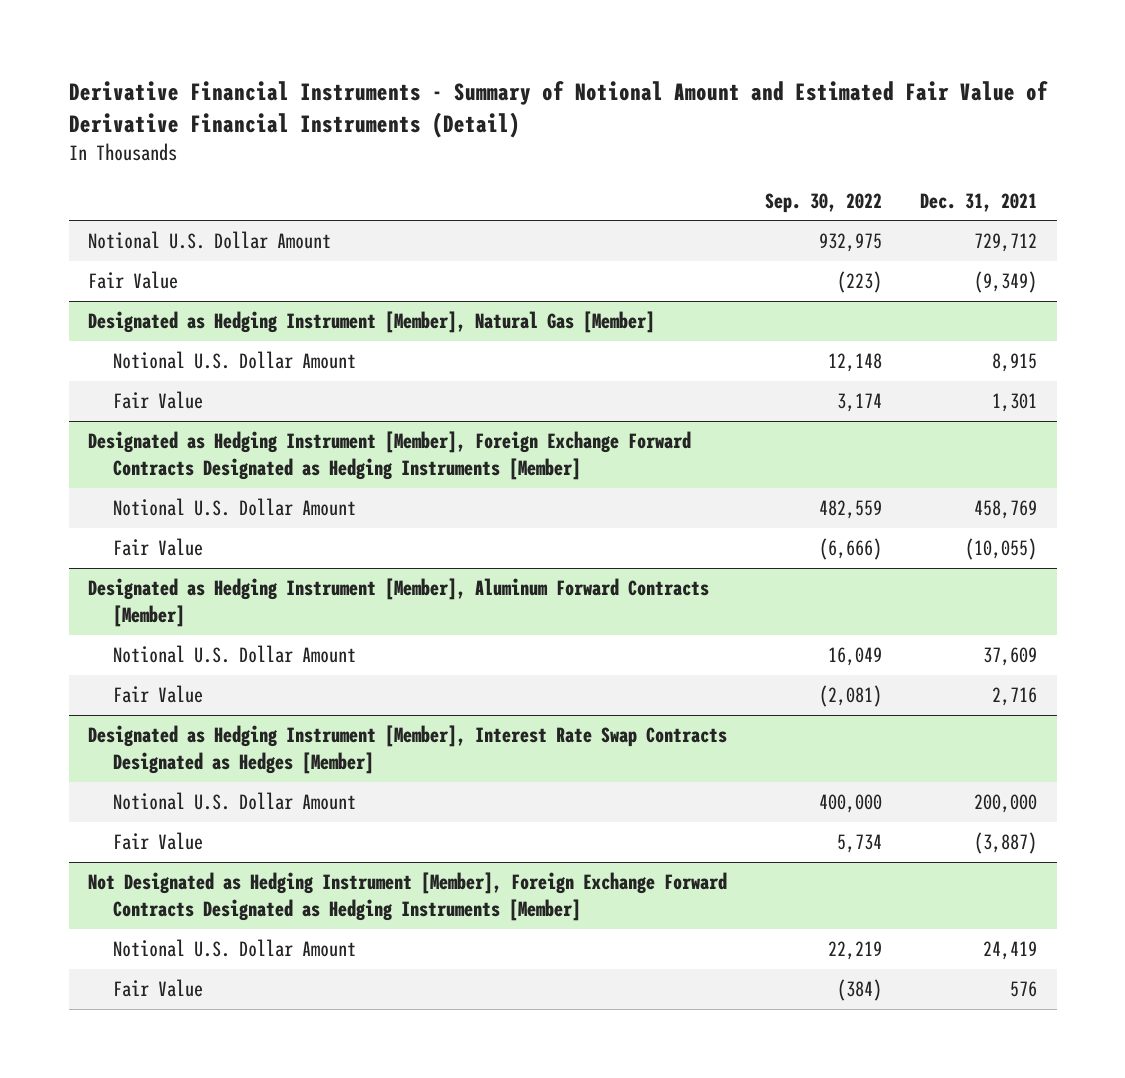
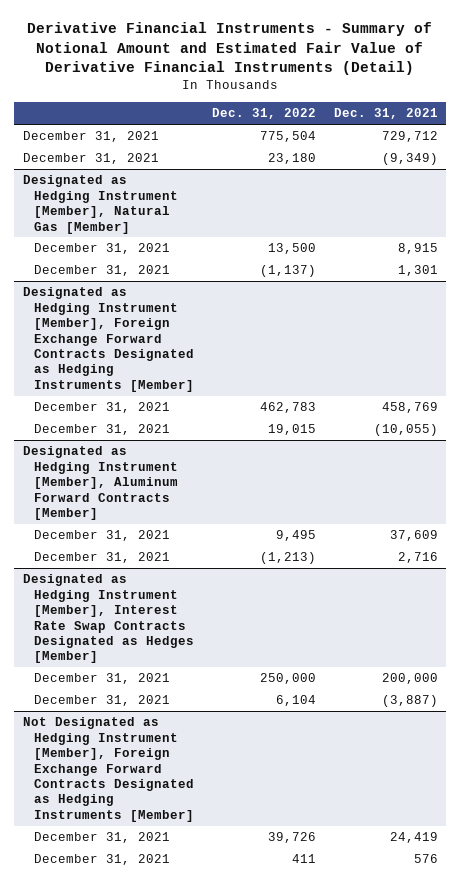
- | Sep. 30, 2022 | Dec. 31, 2021
+ | Dec. 31, 2022 | Dec. 31, 2021
- Notional U.S. Dollar Amount | 932,975 | 729,712
- Fair Value | (223) | (9,349)
+ December 31, 2021 | 775,504 | 729,712
+ December 31, 2021 | 23,180 | (9,349)
@ Designated as Hedging Instrument [Member], Natural Gas [Member]
- Notional U.S. Dollar Amount | 12,148 | 8,915
- Fair Value | 3,174 | 1,301
+ December 31, 2021 | 13,500 | 8,915
+ December 31, 2021 | (1,137) | 1,301
@ Designated as Hedging Instrument [Member], Foreign Exchange Forward Contracts Designated as Hedging Instruments [Member]
- Notional U.S. Dollar Amount | 482,559 | 458,769
- Fair Value | (6,666) | (10,055)
+ December 31, 2021 | 462,783 | 458,769
+ December 31, 2021 | 19,015 | (10,055)
@ Designated as Hedging Instrument [Member], Aluminum Forward Contracts [Member]
- Notional U.S. Dollar Amount | 16,049 | 37,609
- Fair Value | (2,081) | 2,716
+ December 31, 2021 | 9,495 | 37,609
+ December 31, 2021 | (1,213) | 2,716
@ Designated as Hedging Instrument [Member], Interest Rate Swap Contracts Designated as Hedges [Member]
- Notional U.S. Dollar Amount | 400,000 | 200,000
- Fair Value | 5,734 | (3,887)
+ December 31, 2021 | 250,000 | 200,000
+ December 31, 2021 | 6,104 | (3,887)
@ Not Designated as Hedging Instrument [Member], Foreign Exchange Forward Contracts Designated as Hedging Instruments [Member]
- Notional U.S. Dollar Amount | 22,219 | 24,419
- Fair Value | (384) | 576
+ December 31, 2021 | 39,726 | 24,419
+ December 31, 2021 | 411 | 576

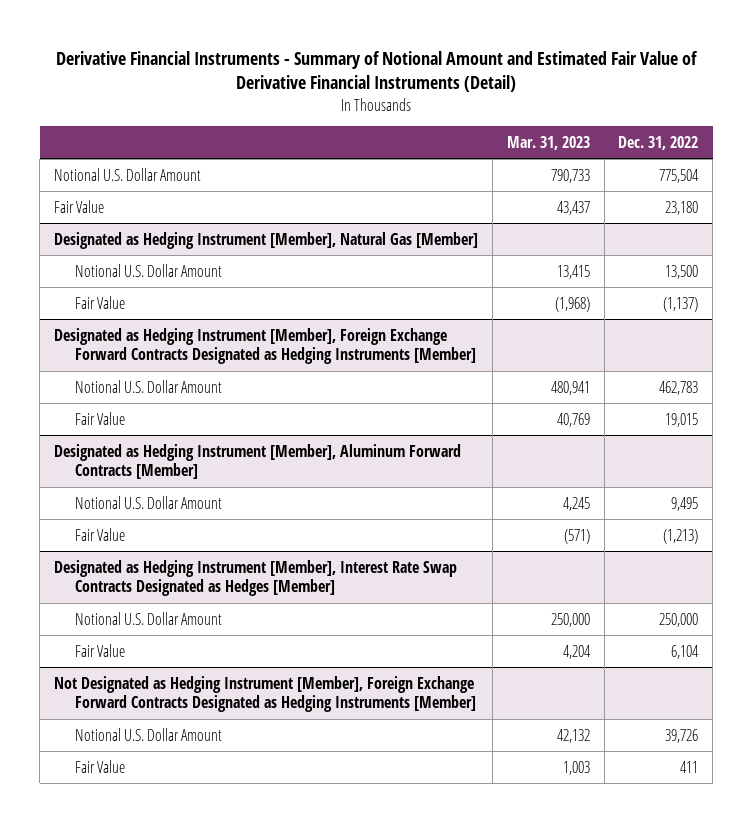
- | Dec. 31, 2022 | Dec. 31, 2021
+ | Mar. 31, 2023 | Dec. 31, 2022
- December 31, 2021 | 775,504 | 729,712
- December 31, 2021 | 23,180 | (9,349)
+ Notional U.S. Dollar Amount | 790,733 | 775,504
+ Fair Value | 43,437 | 23,180
@ Designated as Hedging Instrument [Member], Natural Gas [Member]
- December 31, 2021 | 13,500 | 8,915
- December 31, 2021 | (1,137) | 1,301
+ Notional U.S. Dollar Amount | 13,415 | 13,500
+ Fair Value | (1,968) | (1,137)
@ Designated as Hedging Instrument [Member], Foreign Exchange Forward Contracts Designated as Hedging Instruments [Member]
- December 31, 2021 | 462,783 | 458,769
- December 31, 2021 | 19,015 | (10,055)
+ Notional U.S. Dollar Amount | 480,941 | 462,783
+ Fair Value | 40,769 | 19,015
@ Designated as Hedging Instrument [Member], Aluminum Forward Contracts [Member]
- December 31, 2021 | 9,495 | 37,609
- December 31, 2021 | (1,213) | 2,716
+ Notional U.S. Dollar Amount | 4,245 | 9,495
+ Fair Value | (571) | (1,213)
@ Designated as Hedging Instrument [Member], Interest Rate Swap Contracts Designated as Hedges [Member]
- December 31, 2021 | 250,000 | 200,000
- December 31, 2021 | 6,104 | (3,887)
+ Notional U.S. Dollar Amount | 250,000 | 250,000
+ Fair Value | 4,204 | 6,104
@ Not Designated as Hedging Instrument [Member], Foreign Exchange Forward Contracts Designated as Hedging Instruments [Member]
- December 31, 2021 | 39,726 | 24,419
- December 31, 2021 | 411 | 576
+ Notional U.S. Dollar Amount | 42,132 | 39,726
+ Fair Value | 1,003 | 411

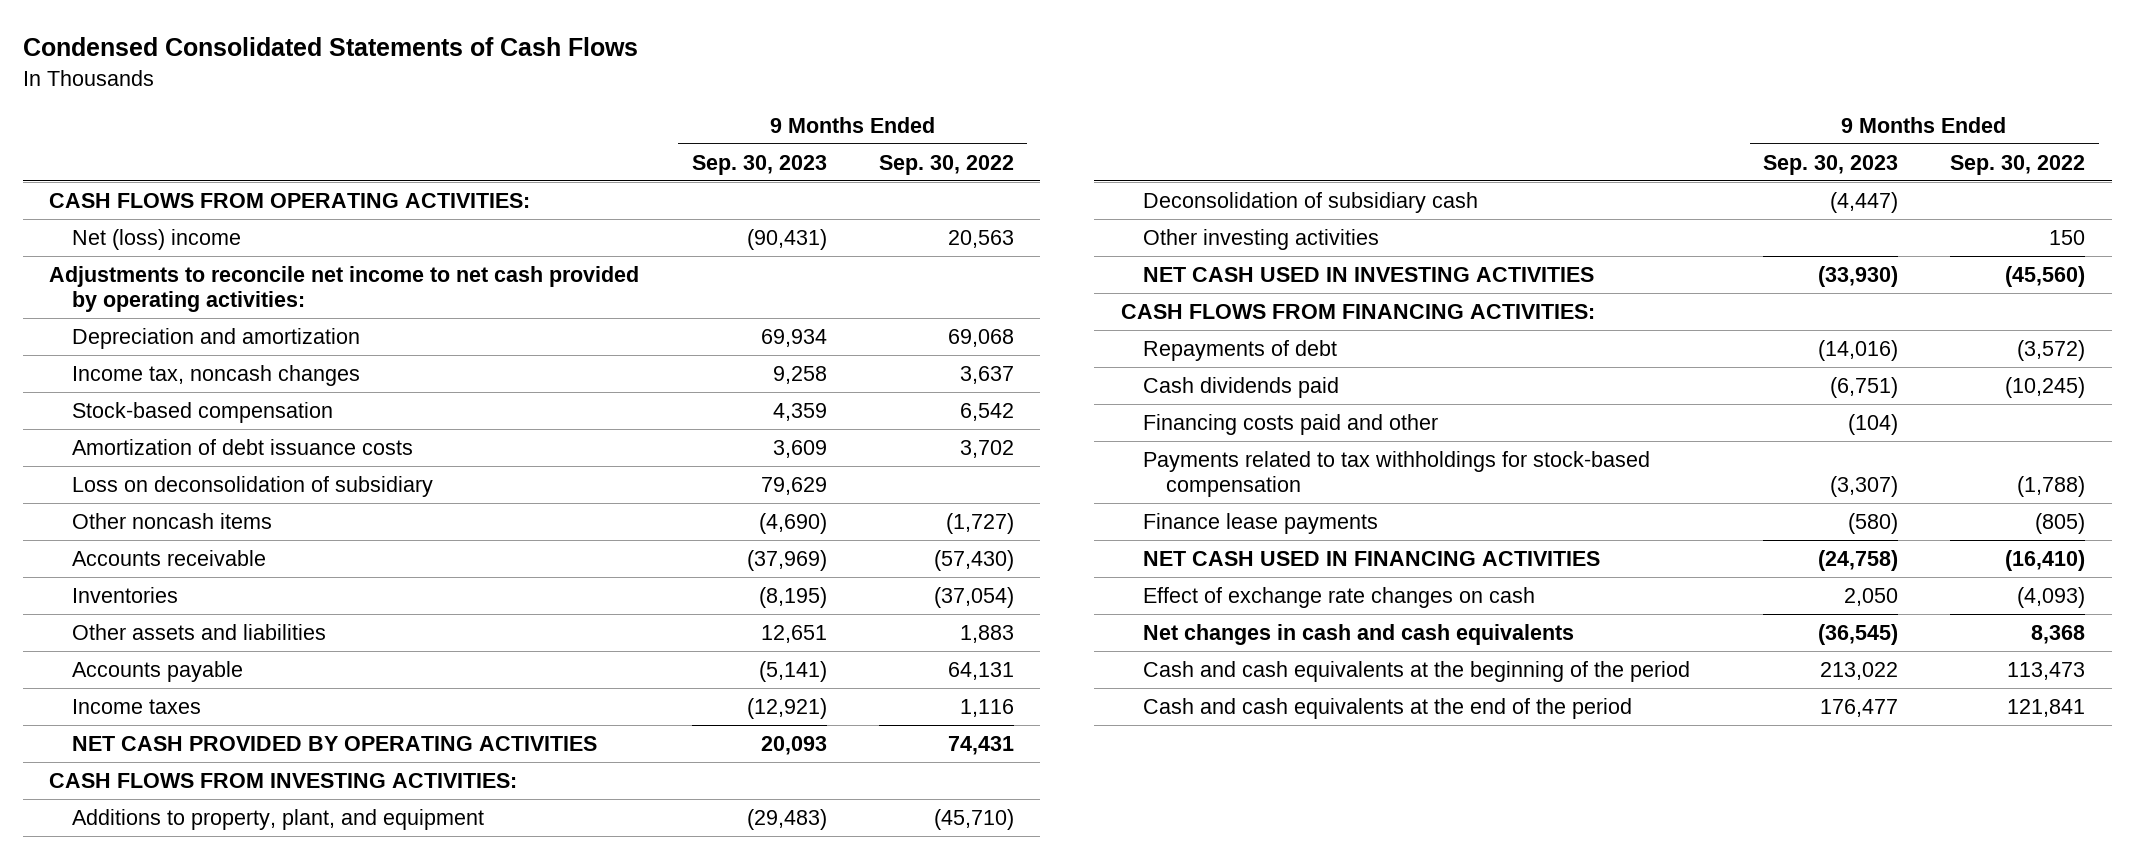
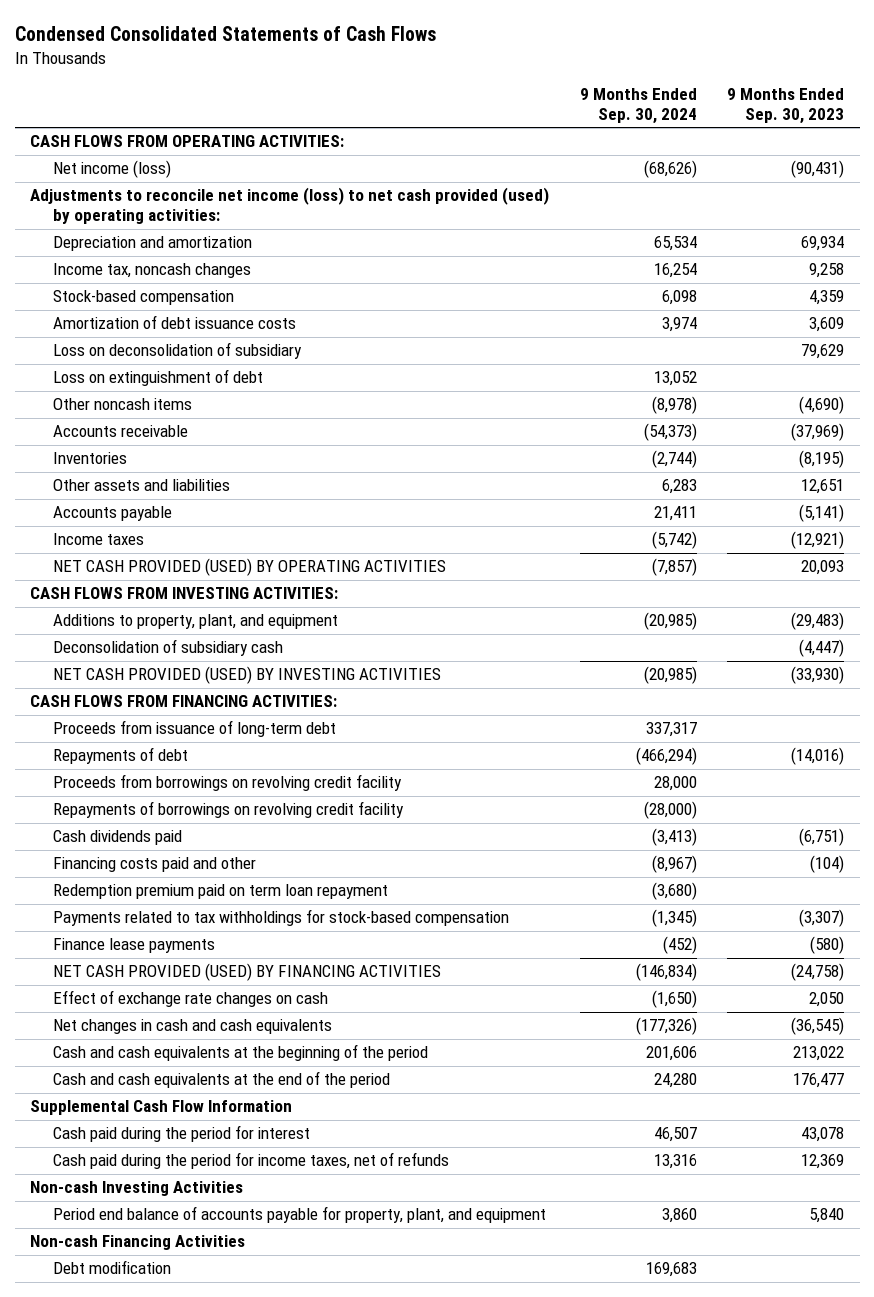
- | 9 Months Ended Sep. 30, 2023 | 9 Months Ended Sep. 30, 2022
+ | 9 Months Ended Sep. 30, 2024 | 9 Months Ended Sep. 30, 2023
- Net (loss) income | (90,431) | 20,563
- Adjustments to reconcile net income to net cash provided by operating activities:
+ Net income (loss) | (68,626) | (90,431)
+ Adjustments to reconcile net income (loss) to net cash provided (used) by operating activities:
+ Loss on extinguishment of debt | 13,052 |
- NET CASH PROVIDED BY OPERATING ACTIVITIES | 20,093 | 74,431
+ NET CASH PROVIDED (USED) BY OPERATING ACTIVITIES | (7,857) | 20,093
- Other investing activities | | 150
- NET CASH USED IN INVESTING ACTIVITIES | (33,930) | (45,560)
+ NET CASH PROVIDED (USED) BY INVESTING ACTIVITIES | (20,985) | (33,930)
+ Proceeds from issuance of long-term debt | 337,317 |
+ Proceeds from borrowings on revolving credit facility | 28,000 |
+ Repayments of borrowings on revolving credit facility | (28,000) |
+ Redemption premium paid on term loan repayment | (3,680) |
- NET CASH USED IN FINANCING ACTIVITIES | (24,758) | (16,410)
+ NET CASH PROVIDED (USED) BY FINANCING ACTIVITIES | (146,834) | (24,758)
+ Supplemental Cash Flow Information
+ Cash paid during the period for interest | 46,507 | 43,078
+ Cash paid during the period for income taxes, net of refunds | 13,316 | 12,369
+ Non-cash Investing Activities
+ Period end balance of accounts payable for property, plant, and equipment | 3,860 | 5,840
+ Non-cash Financing Activities
+ Debt modification | 169,683 |

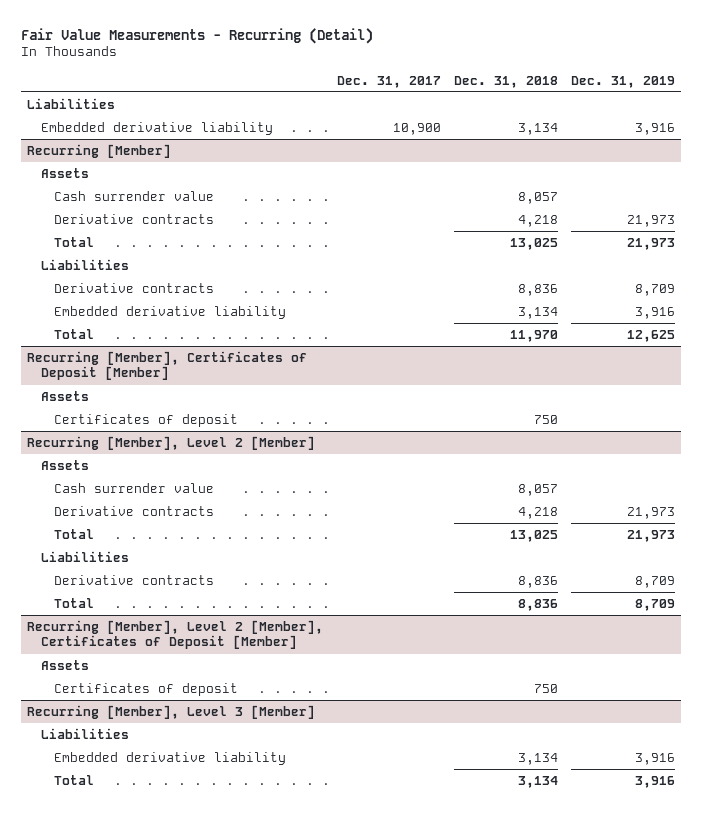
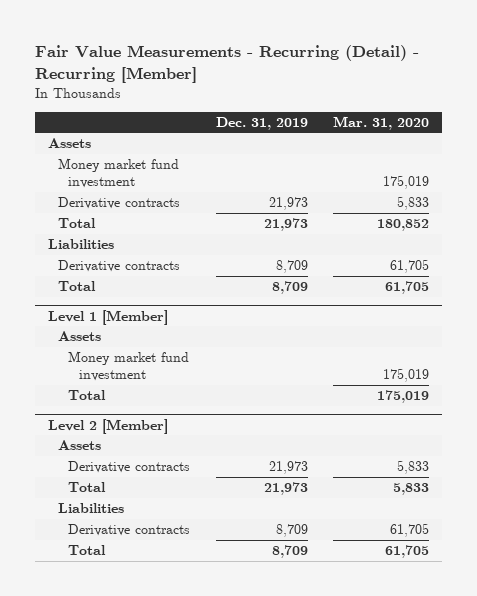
- Fair Value Measurements - Recurring (Detail)
+ Fair Value Measurements - Recurring (Detail) - Recurring [Member]
- | Dec. 31, 2017 | Dec. 31, 2018 | Dec. 31, 2019
+ | Dec. 31, 2019 | Mar. 31, 2020
- Liabilities
- Embedded derivative liability | 10,900 | 3,134 | 3,916
- Recurring [Member]
- Cash surrender value | | 8,057 |
+ Money market fund investment | | 175,019
- Embedded derivative liability | | 3,134 | 3,916
- Total | | 11,970 | 12,625
- Recurring [Member], Certificates of Deposit [Member]
+ Total | 8,709 | 61,705
+ Level 1 [Member]
- Certificates of deposit | | 750 |
- Recurring [Member], Level 2 [Member]
+ Money market fund investment | | 175,019
+ Total | | 175,019
+ Level 2 [Member]
- Cash surrender value | | 8,057 |
- Recurring [Member], Level 2 [Member], Certificates of Deposit [Member]
- Assets
- Certificates of deposit | | 750 |
- Recurring [Member], Level 3 [Member]
- Liabilities
- Embedded derivative liability | | 3,134 | 3,916
- Total | | 3,134 | 3,916

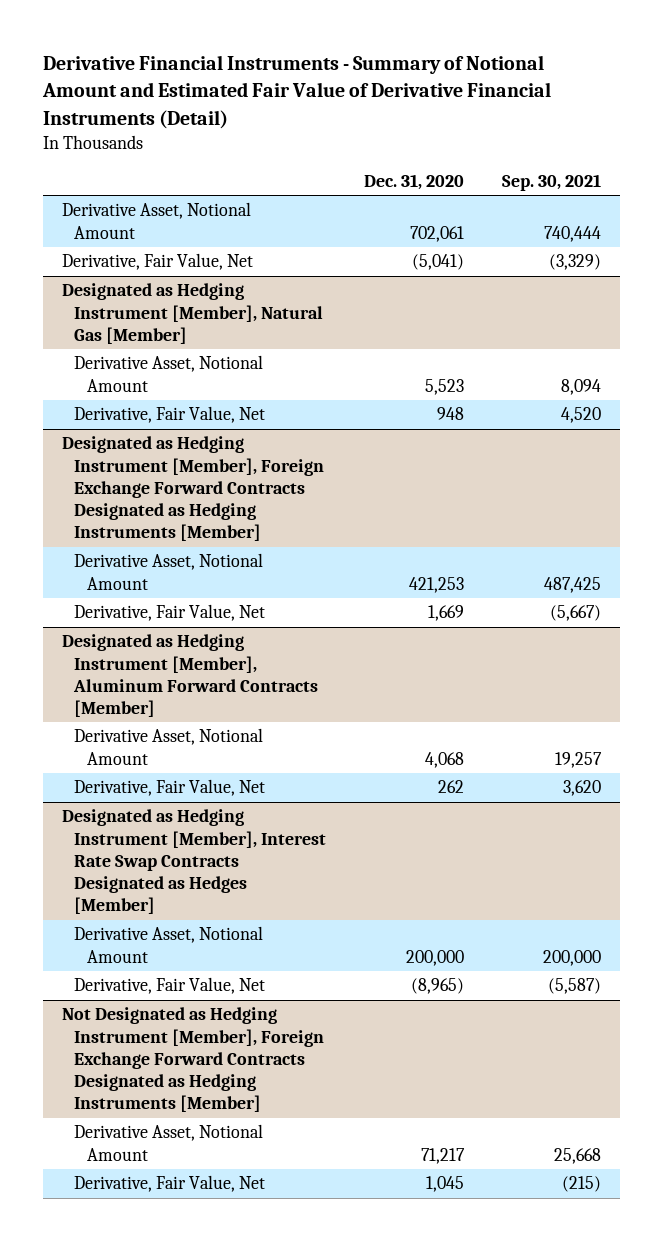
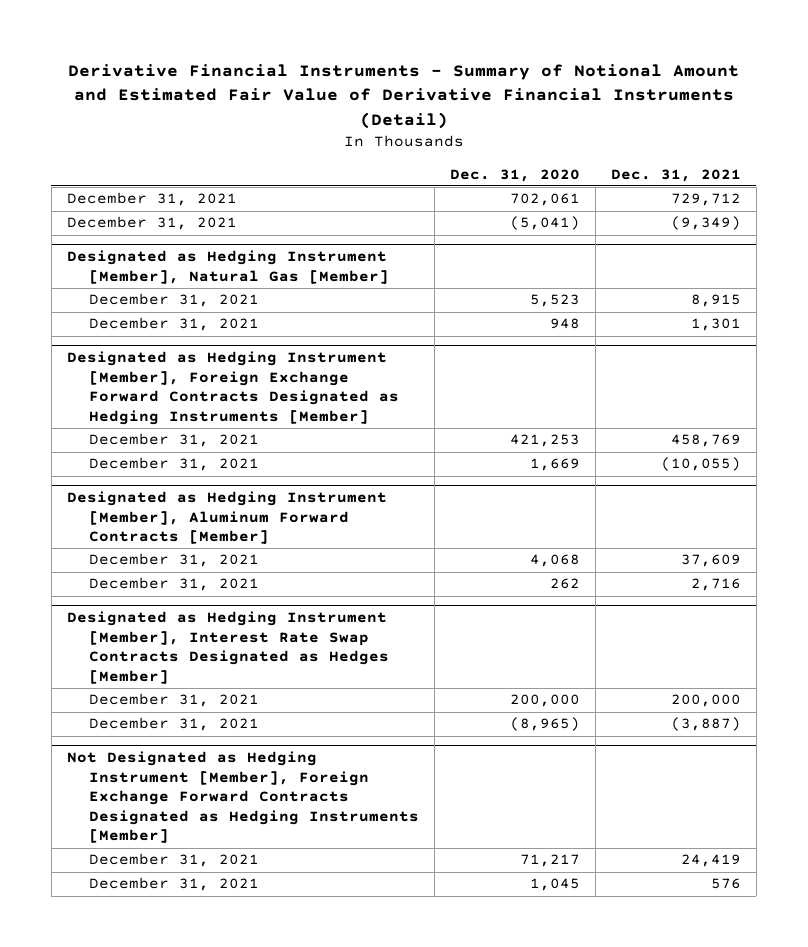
- | Dec. 31, 2020 | Sep. 30, 2021
+ | Dec. 31, 2020 | Dec. 31, 2021
- Derivative Asset, Notional Amount | 702,061 | 740,444
- Derivative, Fair Value, Net | (5,041) | (3,329)
+ December 31, 2021 | 702,061 | 729,712
+ December 31, 2021 | (5,041) | (9,349)
@ Designated as Hedging Instrument [Member], Natural Gas [Member]
- Derivative Asset, Notional Amount | 5,523 | 8,094
- Derivative, Fair Value, Net | 948 | 4,520
+ December 31, 2021 | 5,523 | 8,915
+ December 31, 2021 | 948 | 1,301
@ Designated as Hedging Instrument [Member], Foreign Exchange Forward Contracts Designated as Hedging Instruments [Member]
- Derivative Asset, Notional Amount | 421,253 | 487,425
- Derivative, Fair Value, Net | 1,669 | (5,667)
+ December 31, 2021 | 421,253 | 458,769
+ December 31, 2021 | 1,669 | (10,055)
@ Designated as Hedging Instrument [Member], Aluminum Forward Contracts [Member]
- Derivative Asset, Notional Amount | 4,068 | 19,257
- Derivative, Fair Value, Net | 262 | 3,620
+ December 31, 2021 | 4,068 | 37,609
+ December 31, 2021 | 262 | 2,716
@ Designated as Hedging Instrument [Member], Interest Rate Swap Contracts Designated as Hedges [Member]
- Derivative Asset, Notional Amount | 200,000 | 200,000
- Derivative, Fair Value, Net | (8,965) | (5,587)
+ December 31, 2021 | 200,000 | 200,000
+ December 31, 2021 | (8,965) | (3,887)
@ Not Designated as Hedging Instrument [Member], Foreign Exchange Forward Contracts Designated as Hedging Instruments [Member]
- Derivative Asset, Notional Amount | 71,217 | 25,668
- Derivative, Fair Value, Net | 1,045 | (215)
+ December 31, 2021 | 71,217 | 24,419
+ December 31, 2021 | 1,045 | 576

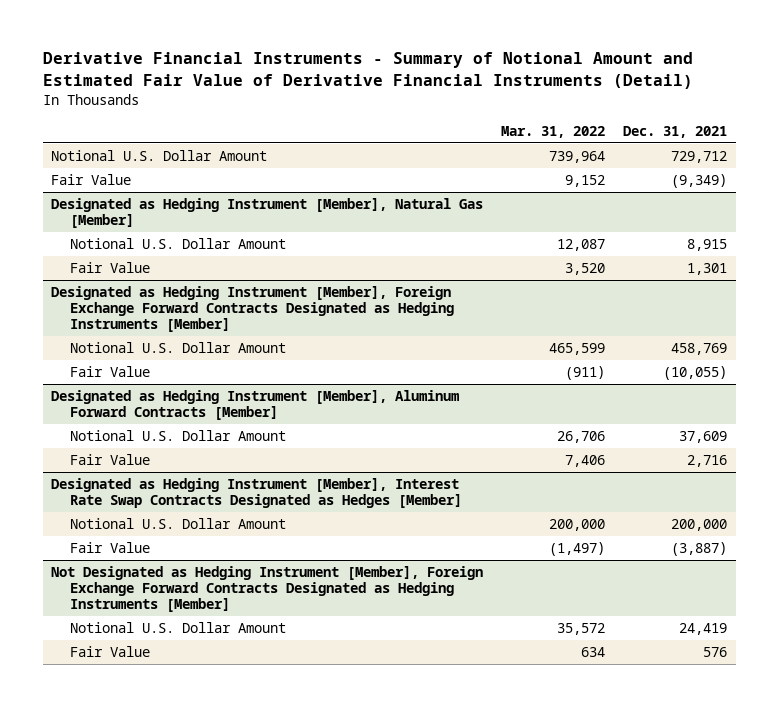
- | Dec. 31, 2020 | Dec. 31, 2021
+ | Mar. 31, 2022 | Dec. 31, 2021
- December 31, 2021 | 702,061 | 729,712
- December 31, 2021 | (5,041) | (9,349)
+ Notional U.S. Dollar Amount | 739,964 | 729,712
+ Fair Value | 9,152 | (9,349)
@ Designated as Hedging Instrument [Member], Natural Gas [Member]
- December 31, 2021 | 5,523 | 8,915
- December 31, 2021 | 948 | 1,301
+ Notional U.S. Dollar Amount | 12,087 | 8,915
+ Fair Value | 3,520 | 1,301
@ Designated as Hedging Instrument [Member], Foreign Exchange Forward Contracts Designated as Hedging Instruments [Member]
- December 31, 2021 | 421,253 | 458,769
- December 31, 2021 | 1,669 | (10,055)
+ Notional U.S. Dollar Amount | 465,599 | 458,769
+ Fair Value | (911) | (10,055)
@ Designated as Hedging Instrument [Member], Aluminum Forward Contracts [Member]
- December 31, 2021 | 4,068 | 37,609
- December 31, 2021 | 262 | 2,716
+ Notional U.S. Dollar Amount | 26,706 | 37,609
+ Fair Value | 7,406 | 2,716
@ Designated as Hedging Instrument [Member], Interest Rate Swap Contracts Designated as Hedges [Member]
- December 31, 2021 | 200,000 | 200,000
- December 31, 2021 | (8,965) | (3,887)
+ Notional U.S. Dollar Amount | 200,000 | 200,000
+ Fair Value | (1,497) | (3,887)
@ Not Designated as Hedging Instrument [Member], Foreign Exchange Forward Contracts Designated as Hedging Instruments [Member]
- December 31, 2021 | 71,217 | 24,419
- December 31, 2021 | 1,045 | 576
+ Notional U.S. Dollar Amount | 35,572 | 24,419
+ Fair Value | 634 | 576

